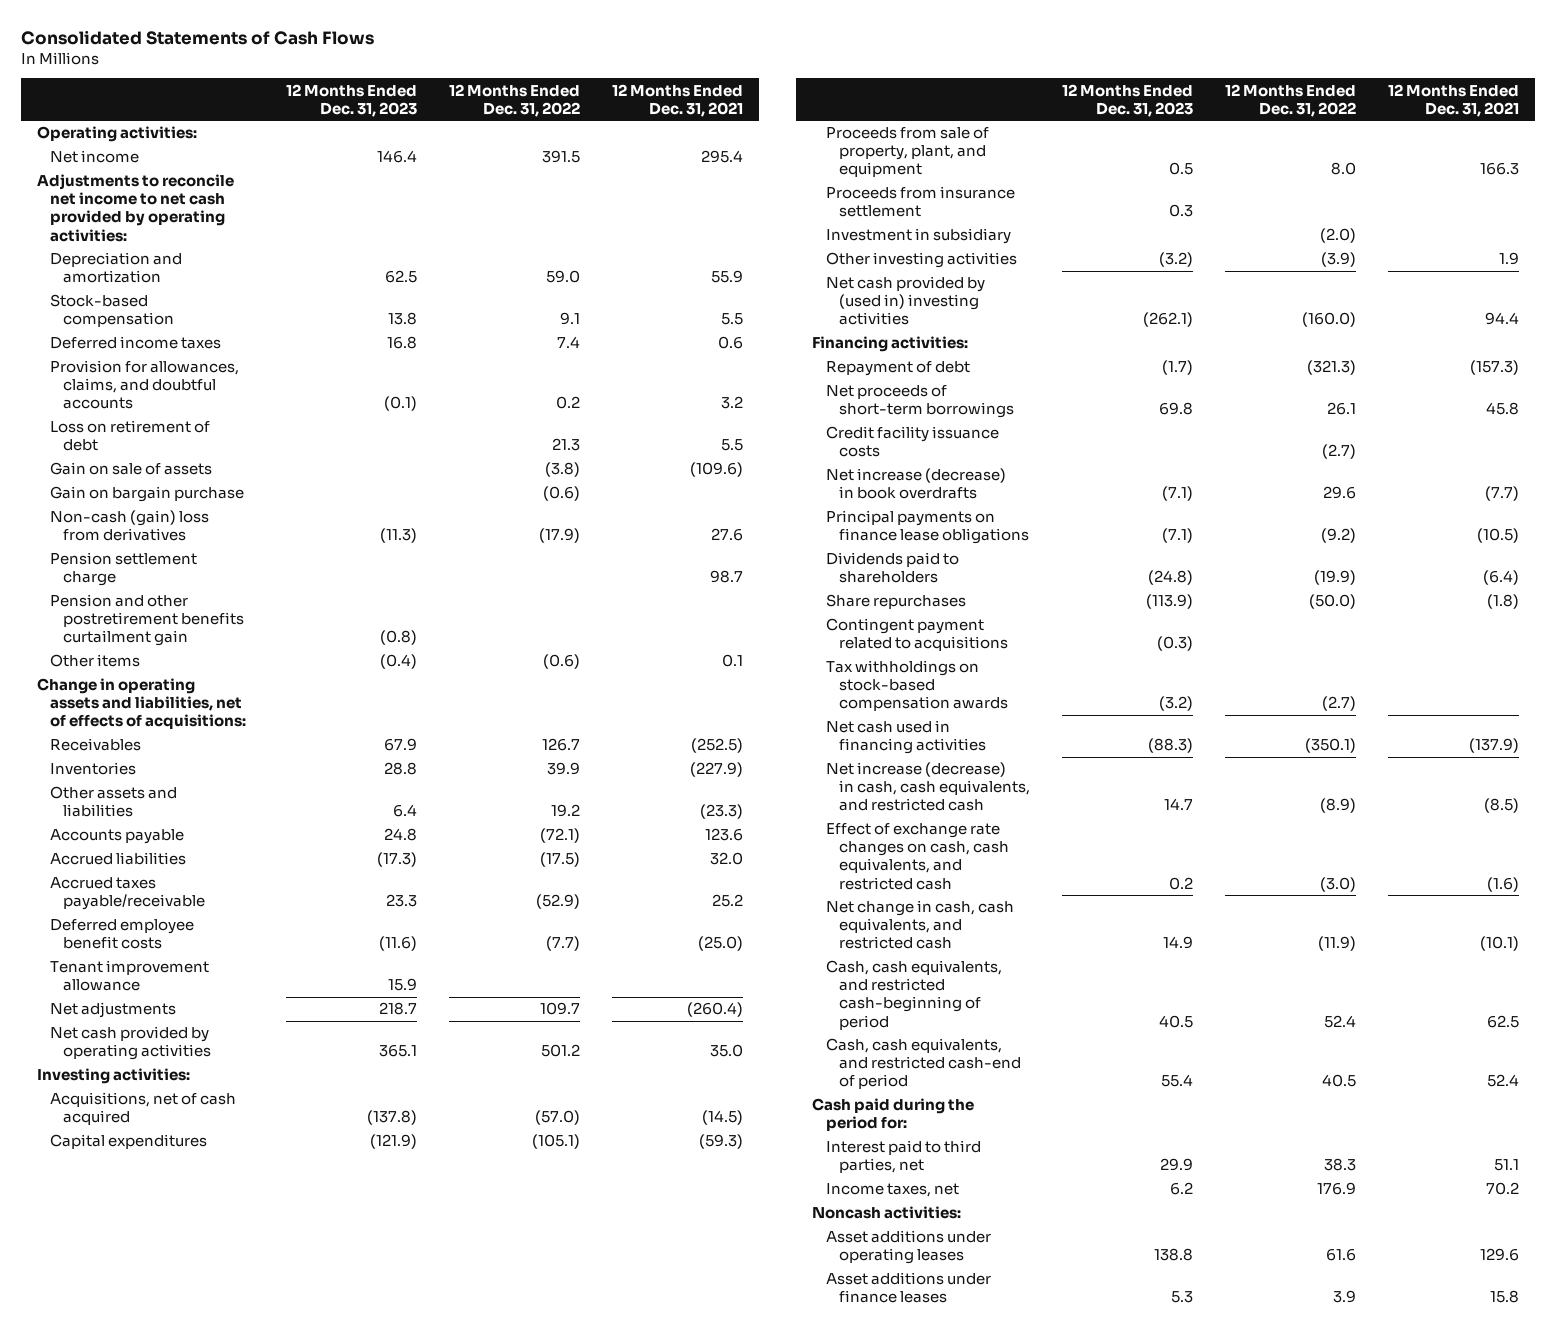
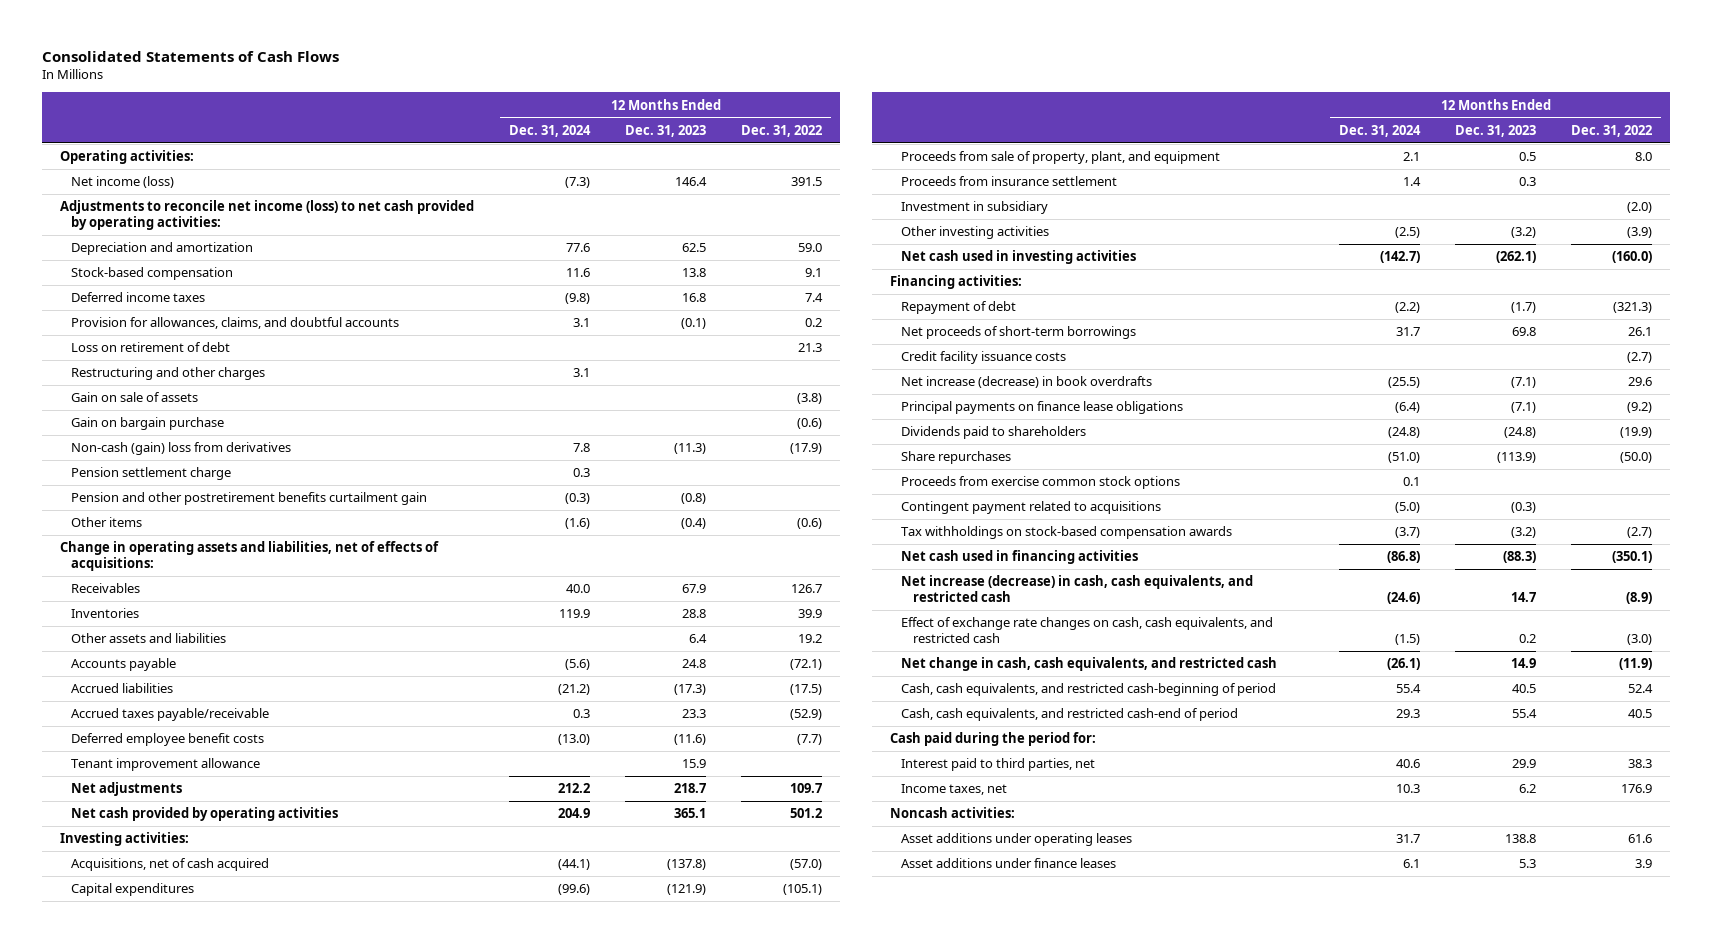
- | 12 Months Ended Dec. 31, 2023 | 12 Months Ended Dec. 31, 2022 | 12 Months Ended Dec. 31, 2021
+ | 12 Months Ended Dec. 31, 2024 | 12 Months Ended Dec. 31, 2023 | 12 Months Ended Dec. 31, 2022
- Net income | 146.4 | 391.5 | 295.4
- Adjustments to reconcile net income to net cash provided by operating activities:
+ Net income (loss) | (7.3) | 146.4 | 391.5
+ Adjustments to reconcile net income (loss) to net cash provided by operating activities:
+ Restructuring and other charges | 3.1 | |
- Net cash provided by (used in) investing activities | (262.1) | (160.0) | 94.4
+ Net cash used in investing activities | (142.7) | (262.1) | (160.0)
+ Proceeds from exercise common stock options | 0.1 | |

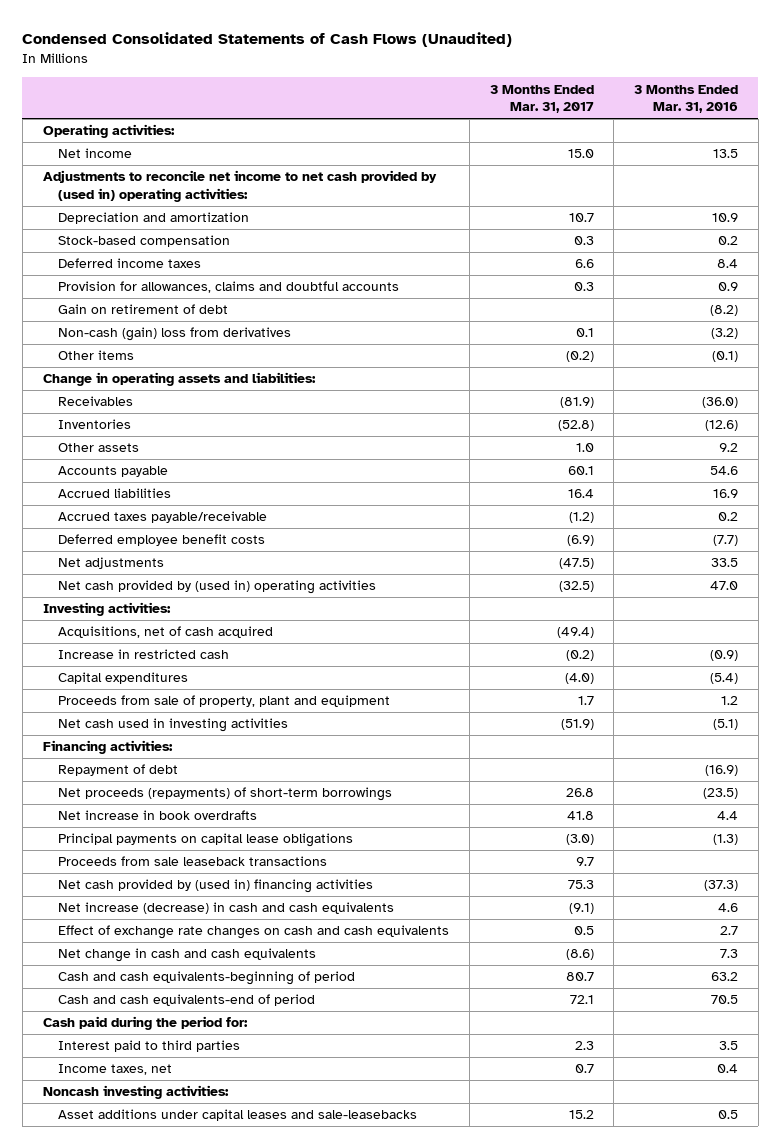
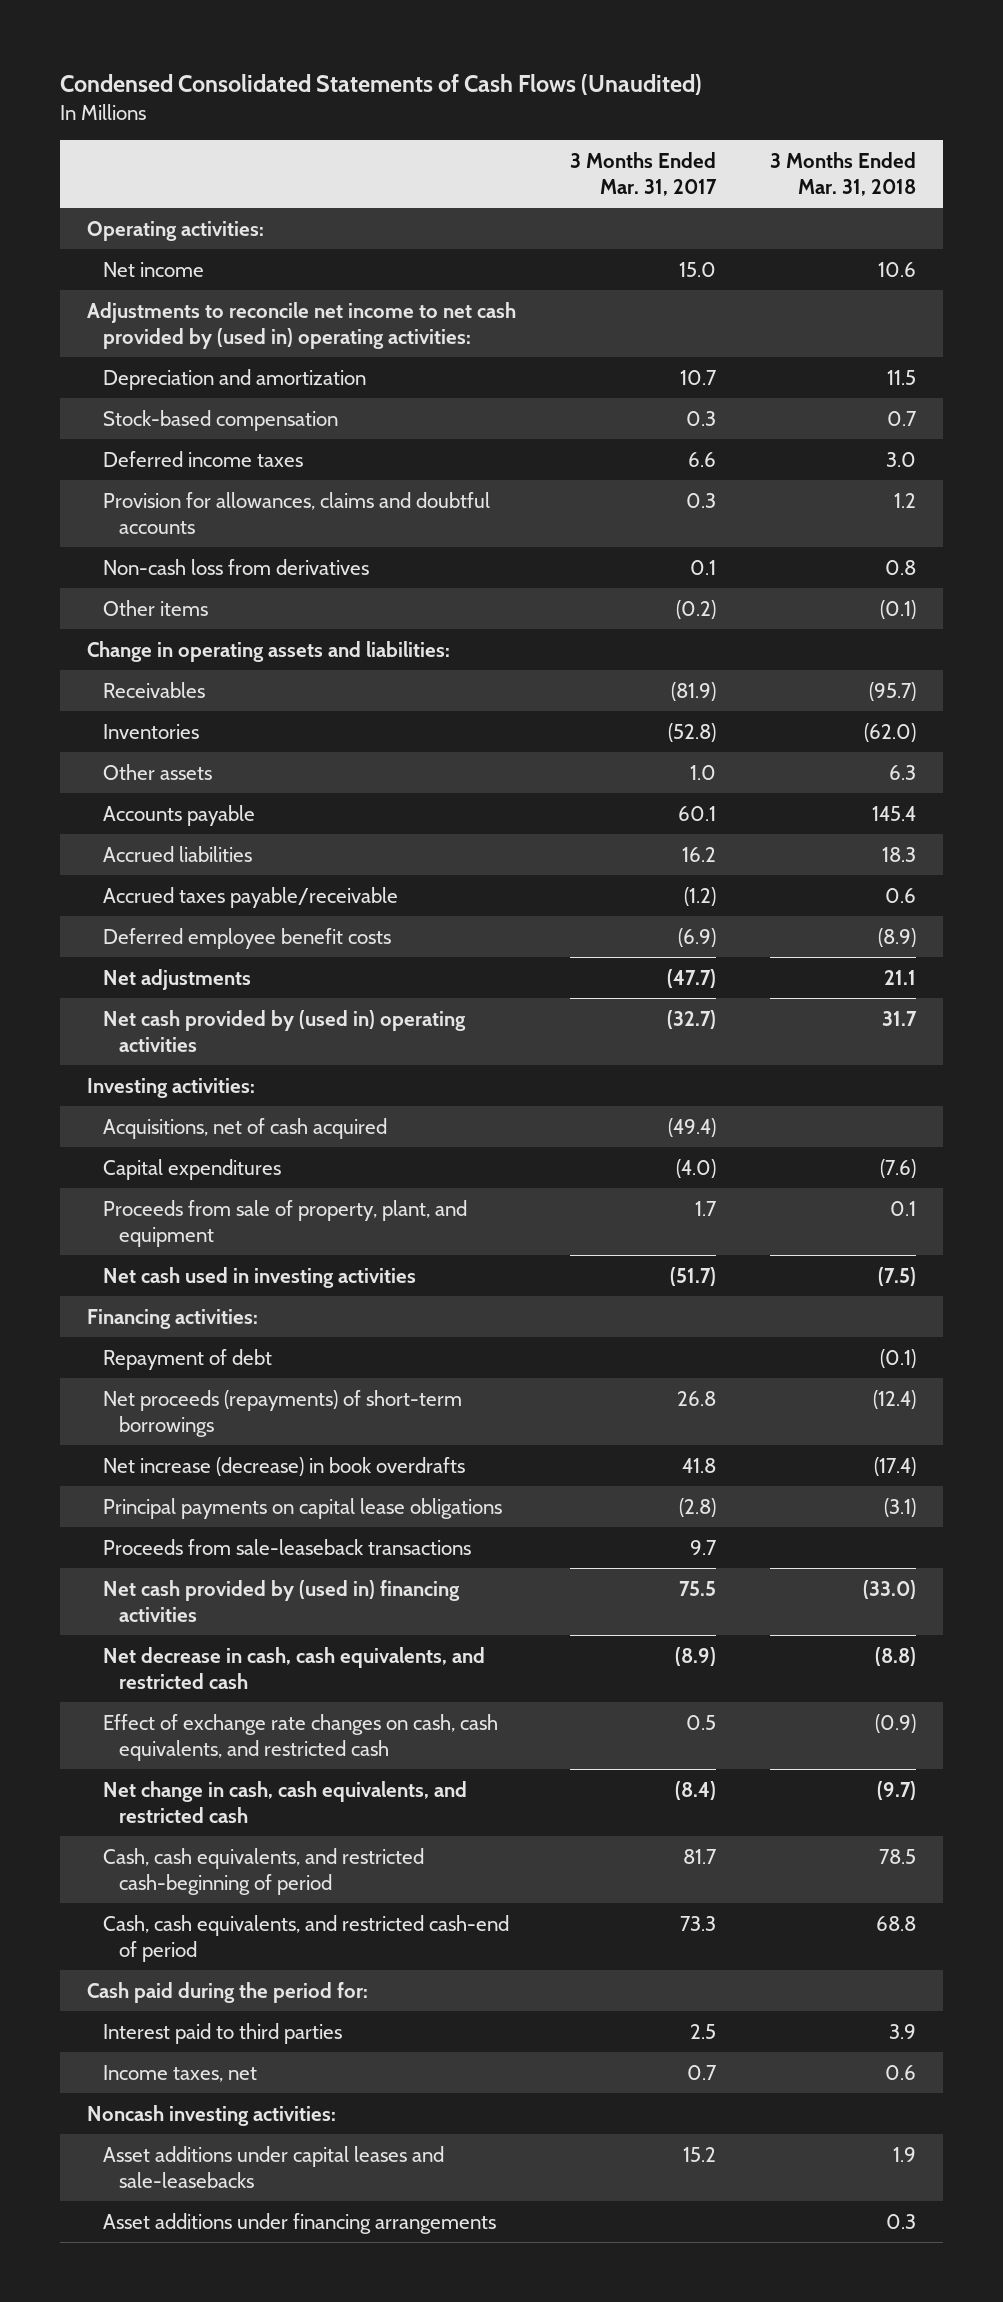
- | 3 Months Ended Mar. 31, 2017 | 3 Months Ended Mar. 31, 2016
+ | 3 Months Ended Mar. 31, 2017 | 3 Months Ended Mar. 31, 2018
- Gain on retirement of debt | | (8.2)
- Non-cash (gain) loss from derivatives | 0.1 | (3.2)
+ Non-cash loss from derivatives | 0.1 | 0.8
- Accrued liabilities | 16.4 | 16.9
+ Accrued liabilities | 16.2 | 18.3
- Net adjustments | (47.5) | 33.5
- Net cash provided by (used in) operating activities | (32.5) | 47.0
+ Net adjustments | (47.7) | 21.1
+ Net cash provided by (used in) operating activities | (32.7) | 31.7
- Increase in restricted cash | (0.2) | (0.9)
- Proceeds from sale of property, plant and equipment | 1.7 | 1.2
- Net cash used in investing activities | (51.9) | (5.1)
+ Proceeds from sale of property, plant, and equipment | 1.7 | 0.1
+ Net cash used in investing activities | (51.7) | (7.5)
- Net increase in book overdrafts | 41.8 | 4.4
- Principal payments on capital lease obligations | (3.0) | (1.3)
- Proceeds from sale leaseback transactions | 9.7 |
- Net cash provided by (used in) financing activities | 75.3 | (37.3)
- Net increase (decrease) in cash and cash equivalents | (9.1) | 4.6
- Effect of exchange rate changes on cash and cash equivalents | 0.5 | 2.7
- Net change in cash and cash equivalents | (8.6) | 7.3
- Cash and cash equivalents-beginning of period | 80.7 | 63.2
- Cash and cash equivalents-end of period | 72.1 | 70.5
+ Net increase (decrease) in book overdrafts | 41.8 | (17.4)
+ Principal payments on capital lease obligations | (2.8) | (3.1)
+ Proceeds from sale-leaseback transactions | 9.7 |
+ Net cash provided by (used in) financing activities | 75.5 | (33.0)
+ Net decrease in cash, cash equivalents, and restricted cash | (8.9) | (8.8)
+ Effect of exchange rate changes on cash, cash equivalents, and restricted cash | 0.5 | (0.9)
+ Net change in cash, cash equivalents, and restricted cash | (8.4) | (9.7)
+ Cash, cash equivalents, and restricted cash-beginning of period | 81.7 | 78.5
+ Cash, cash equivalents, and restricted cash-end of period | 73.3 | 68.8
- Interest paid to third parties | 2.3 | 3.5
+ Interest paid to third parties | 2.5 | 3.9
+ Asset additions under financing arrangements | | 0.3

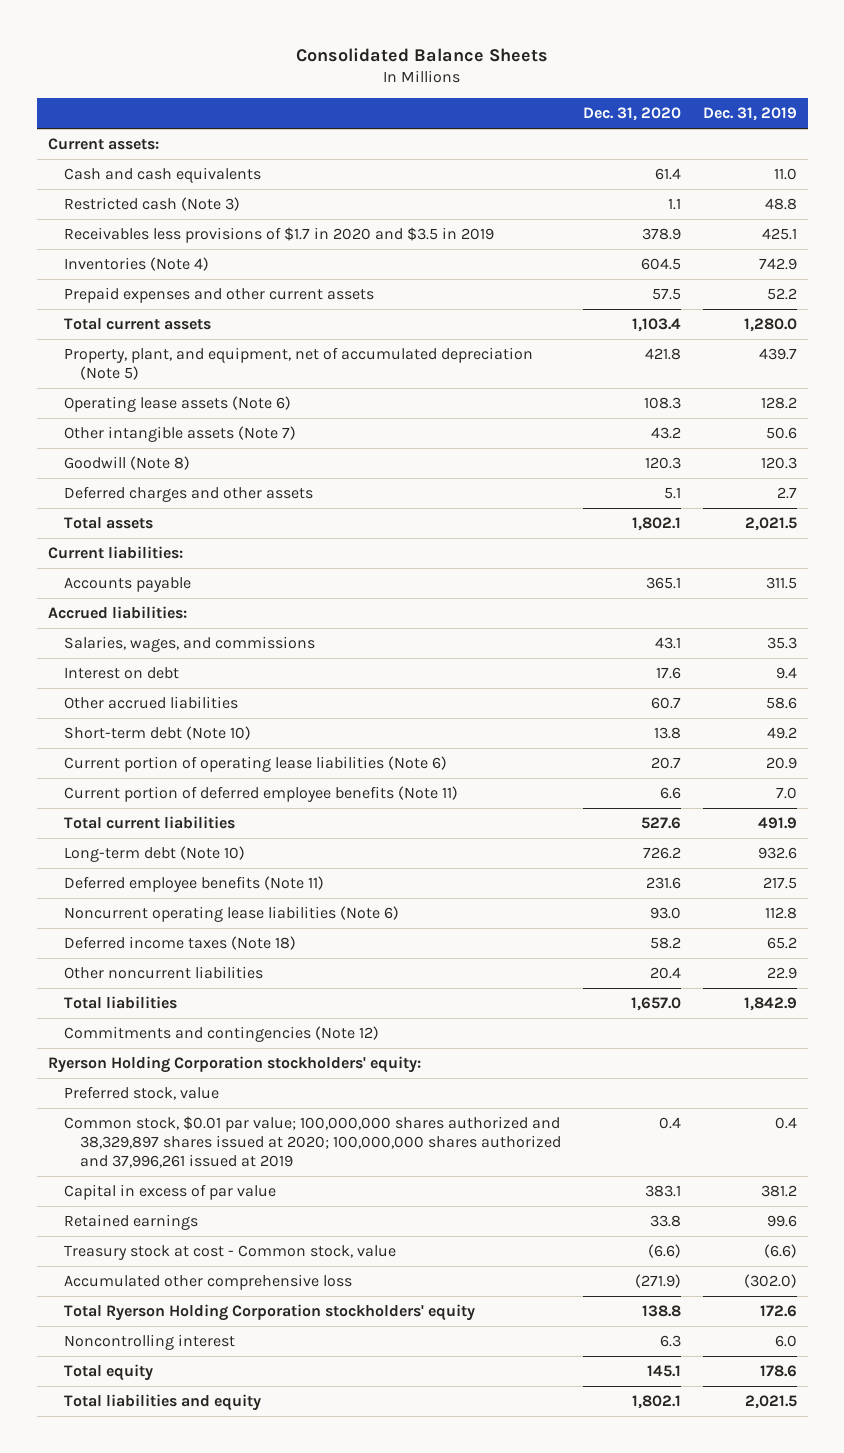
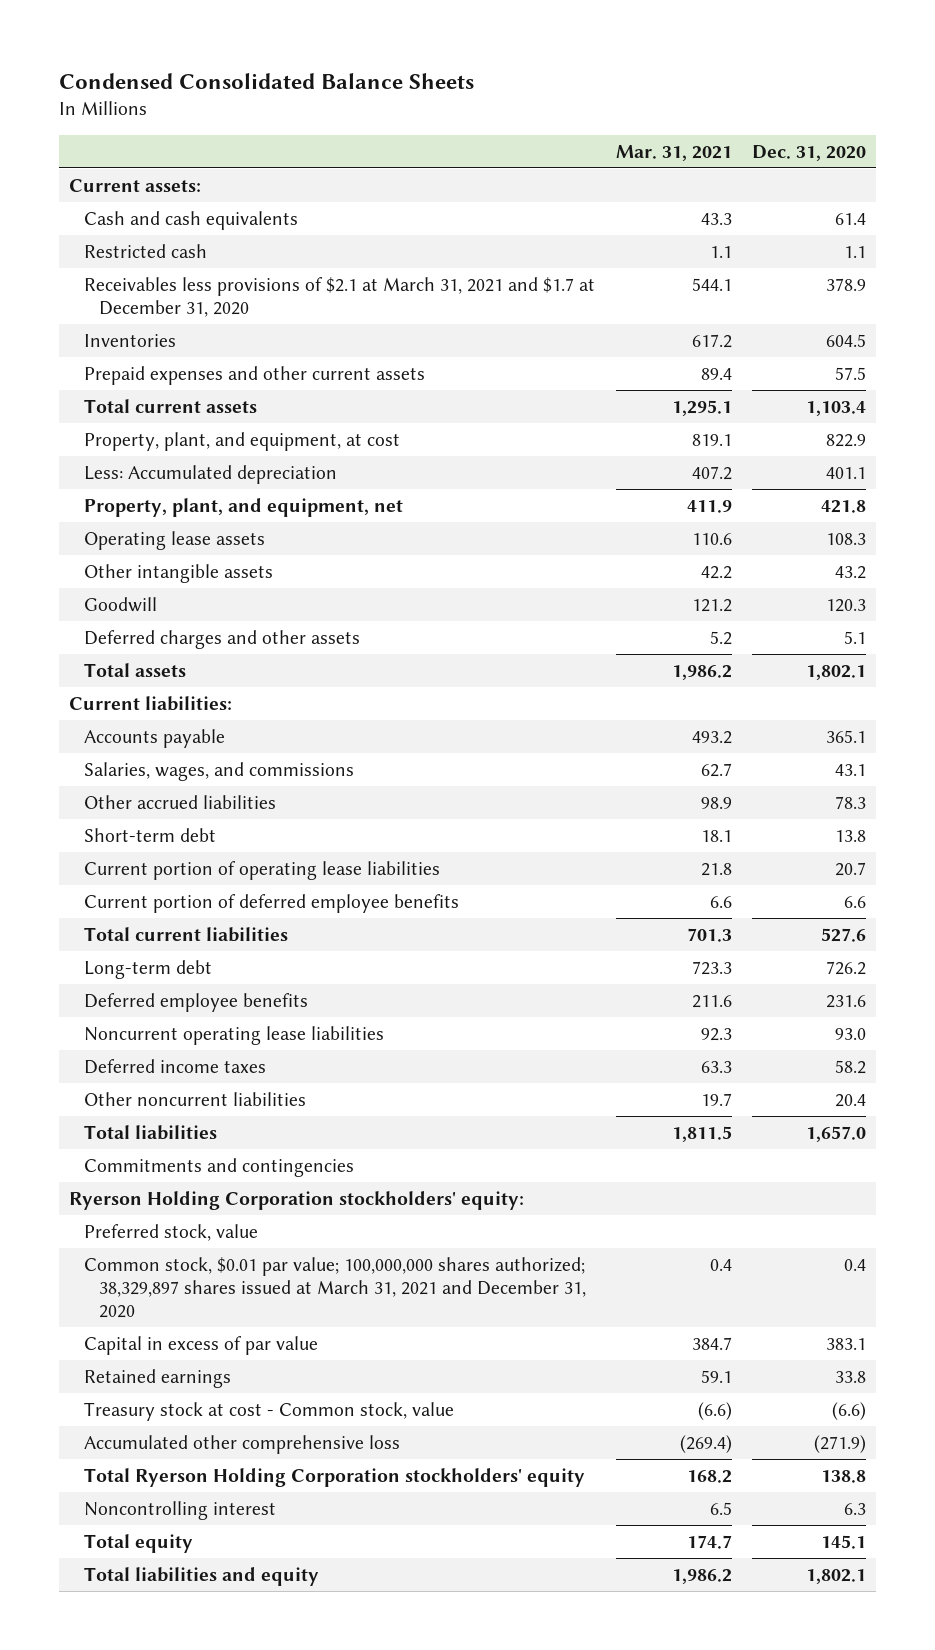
- Consolidated Balance Sheets
+ Condensed Consolidated Balance Sheets
- | Dec. 31, 2020 | Dec. 31, 2019
+ | Mar. 31, 2021 | Dec. 31, 2020
- Restricted cash (Note 3) | 1.1 | 48.8
- Receivables less provisions of $1.7 in 2020 and $3.5 in 2019 | 378.9 | 425.1
- Inventories (Note 4) | 604.5 | 742.9
+ Restricted cash | 1.1 | 1.1
+ Receivables less provisions of $2.1 at March 31, 2021 and $1.7 at December 31, 2020 | 544.1 | 378.9
+ Inventories | 617.2 | 604.5
- Property, plant, and equipment, net of accumulated depreciation (Note 5) | 421.8 | 439.7
- Operating lease assets (Note 6) | 108.3 | 128.2
- Other intangible assets (Note 7) | 43.2 | 50.6
- Goodwill (Note 8) | 120.3 | 120.3
+ Property, plant, and equipment, at cost | 819.1 | 822.9
+ Less: Accumulated depreciation | 407.2 | 401.1
+ Property, plant, and equipment, net | 411.9 | 421.8
+ Operating lease assets | 110.6 | 108.3
+ Other intangible assets | 42.2 | 43.2
+ Goodwill | 121.2 | 120.3
- Accrued liabilities:
- Interest on debt | 17.6 | 9.4
- Other accrued liabilities | 60.7 | 58.6
- Short-term debt (Note 10) | 13.8 | 49.2
- Current portion of operating lease liabilities (Note 6) | 20.7 | 20.9
- Current portion of deferred employee benefits (Note 11) | 6.6 | 7.0
+ Other accrued liabilities | 98.9 | 78.3
+ Short-term debt | 18.1 | 13.8
+ Current portion of operating lease liabilities | 21.8 | 20.7
+ Current portion of deferred employee benefits | 6.6 | 6.6
- Long-term debt (Note 10) | 726.2 | 932.6
- Deferred employee benefits (Note 11) | 231.6 | 217.5
- Noncurrent operating lease liabilities (Note 6) | 93.0 | 112.8
- Deferred income taxes (Note 18) | 58.2 | 65.2
+ Long-term debt | 723.3 | 726.2
+ Deferred employee benefits | 211.6 | 231.6
+ Noncurrent operating lease liabilities | 92.3 | 93.0
+ Deferred income taxes | 63.3 | 58.2
- Commitments and contingencies (Note 12)
+ Commitments and contingencies
- Common stock, $0.01 par value; 100,000,000 shares authorized and 38,329,897 shares issued at 2020; 100,000,000 shares authorized and 37,996,261 issued at 2019 | 0.4 | 0.4
+ Common stock, $0.01 par value; 100,000,000 shares authorized; 38,329,897 shares issued at March 31, 2021 and December 31, 2020 | 0.4 | 0.4

